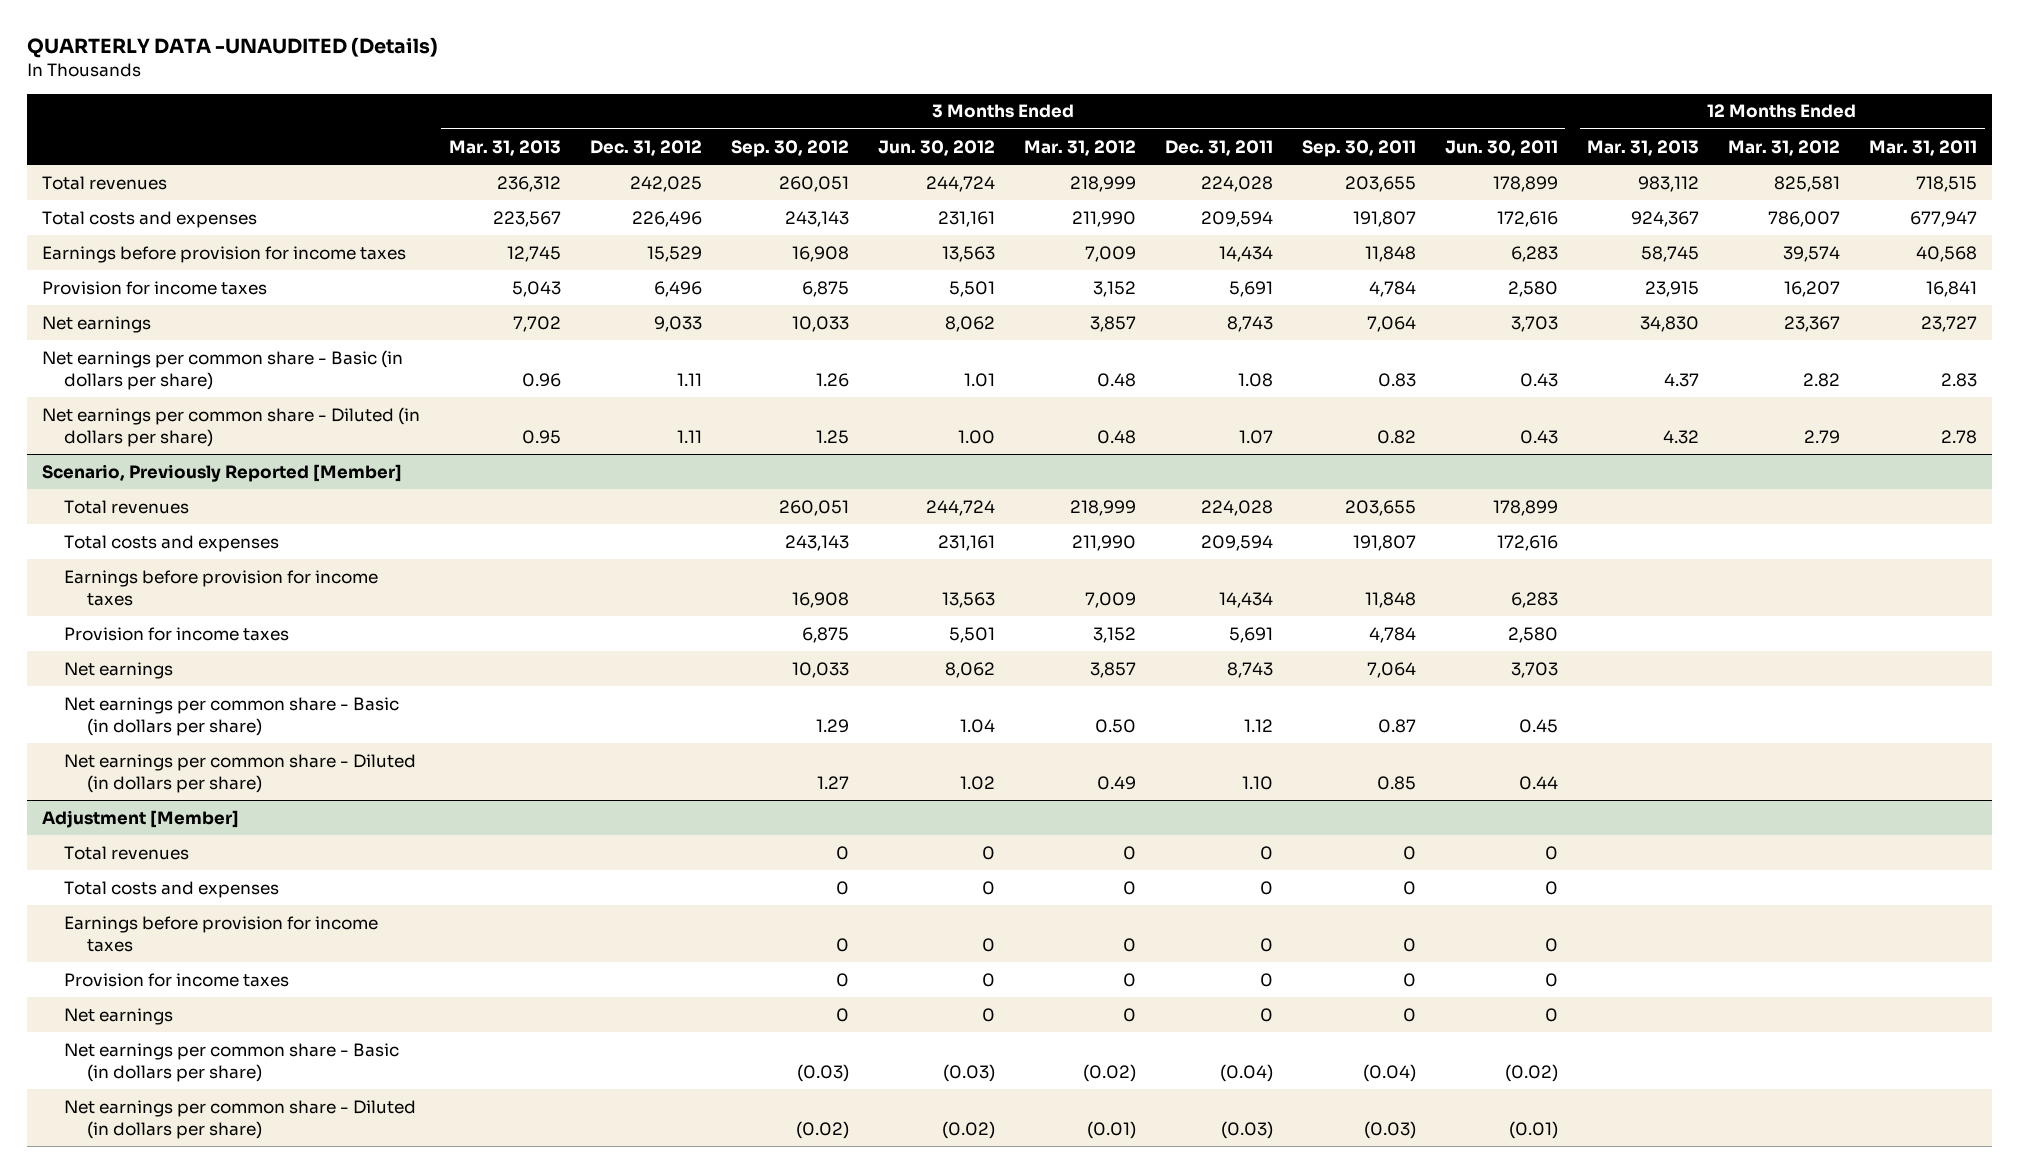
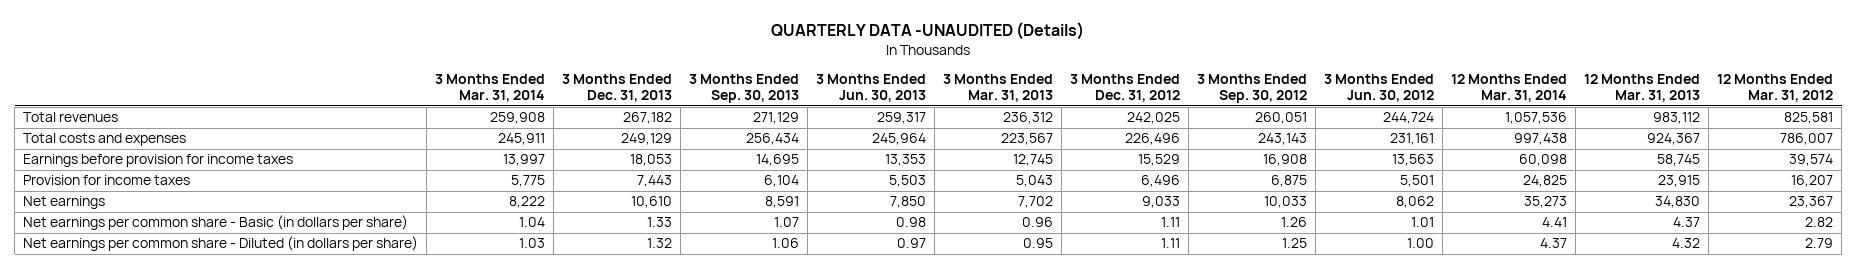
- | 3 Months Ended Mar. 31, 2013 | 3 Months Ended Dec. 31, 2012 | 3 Months Ended Sep. 30, 2012 | 3 Months Ended Jun. 30, 2012 | 3 Months Ended Mar. 31, 2012 | 3 Months Ended Dec. 31, 2011 | 3 Months Ended Sep. 30, 2011 | 3 Months Ended Jun. 30, 2011 | 12 Months Ended Mar. 31, 2013 | 12 Months Ended Mar. 31, 2012 | 12 Months Ended Mar. 31, 2011
+ | 3 Months Ended Mar. 31, 2014 | 3 Months Ended Dec. 31, 2013 | 3 Months Ended Sep. 30, 2013 | 3 Months Ended Jun. 30, 2013 | 3 Months Ended Mar. 31, 2013 | 3 Months Ended Dec. 31, 2012 | 3 Months Ended Sep. 30, 2012 | 3 Months Ended Jun. 30, 2012 | 12 Months Ended Mar. 31, 2014 | 12 Months Ended Mar. 31, 2013 | 12 Months Ended Mar. 31, 2012
- Scenario, Previously Reported [Member]
- Total revenues | | | 260,051 | 244,724 | 218,999 | 224,028 | 203,655 | 178,899 | | |
- Total costs and expenses | | | 243,143 | 231,161 | 211,990 | 209,594 | 191,807 | 172,616 | | |
- Earnings before provision for income taxes | | | 16,908 | 13,563 | 7,009 | 14,434 | 11,848 | 6,283 | | |
- Provision for income taxes | | | 6,875 | 5,501 | 3,152 | 5,691 | 4,784 | 2,580 | | |
- Net earnings | | | 10,033 | 8,062 | 3,857 | 8,743 | 7,064 | 3,703 | | |
- Net earnings per common share - Basic (in dollars per share) | | | 1.29 | 1.04 | 0.50 | 1.12 | 0.87 | 0.45 | | |
- Net earnings per common share - Diluted (in dollars per share) | | | 1.27 | 1.02 | 0.49 | 1.10 | 0.85 | 0.44 | | |
- Adjustment [Member]
- Total revenues | | | 0 | 0 | 0 | 0 | 0 | 0 | | |
- Total costs and expenses | | | 0 | 0 | 0 | 0 | 0 | 0 | | |
- Earnings before provision for income taxes | | | 0 | 0 | 0 | 0 | 0 | 0 | | |
- Provision for income taxes | | | 0 | 0 | 0 | 0 | 0 | 0 | | |
- Net earnings | | | 0 | 0 | 0 | 0 | 0 | 0 | | |
- Net earnings per common share - Basic (in dollars per share) | | | (0.03) | (0.03) | (0.02) | (0.04) | (0.04) | (0.02) | | |
- Net earnings per common share - Diluted (in dollars per share) | | | (0.02) | (0.02) | (0.01) | (0.03) | (0.03) | (0.01) | | |

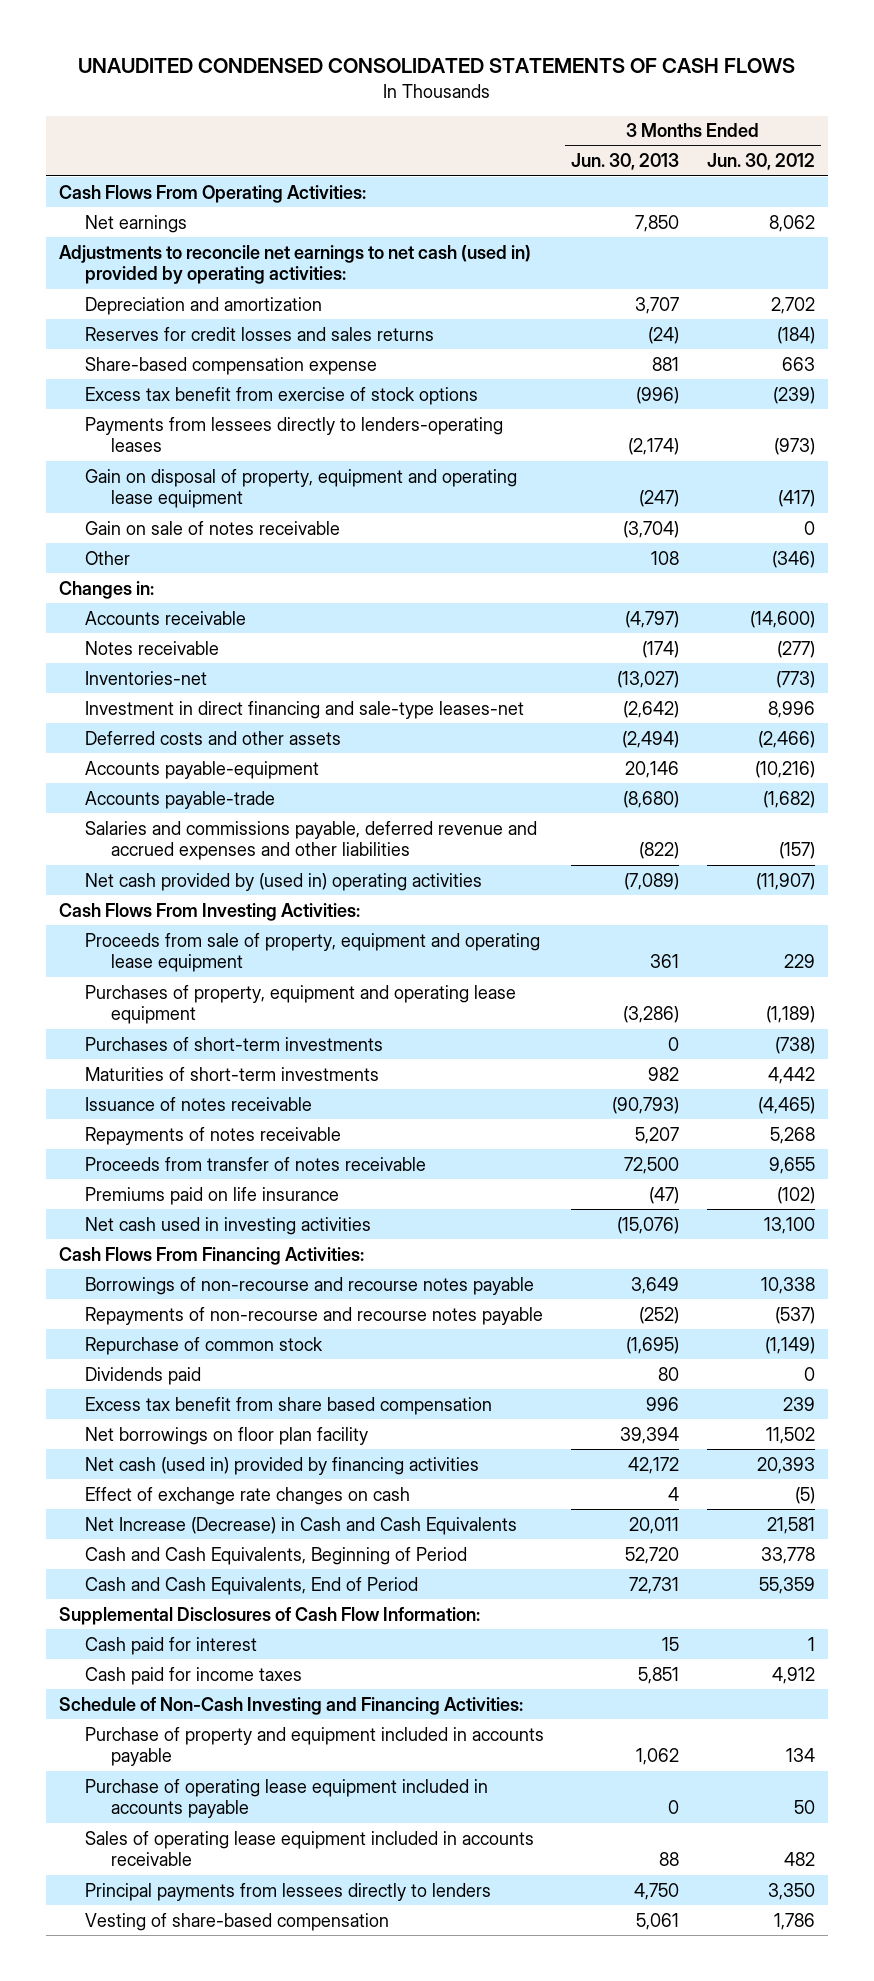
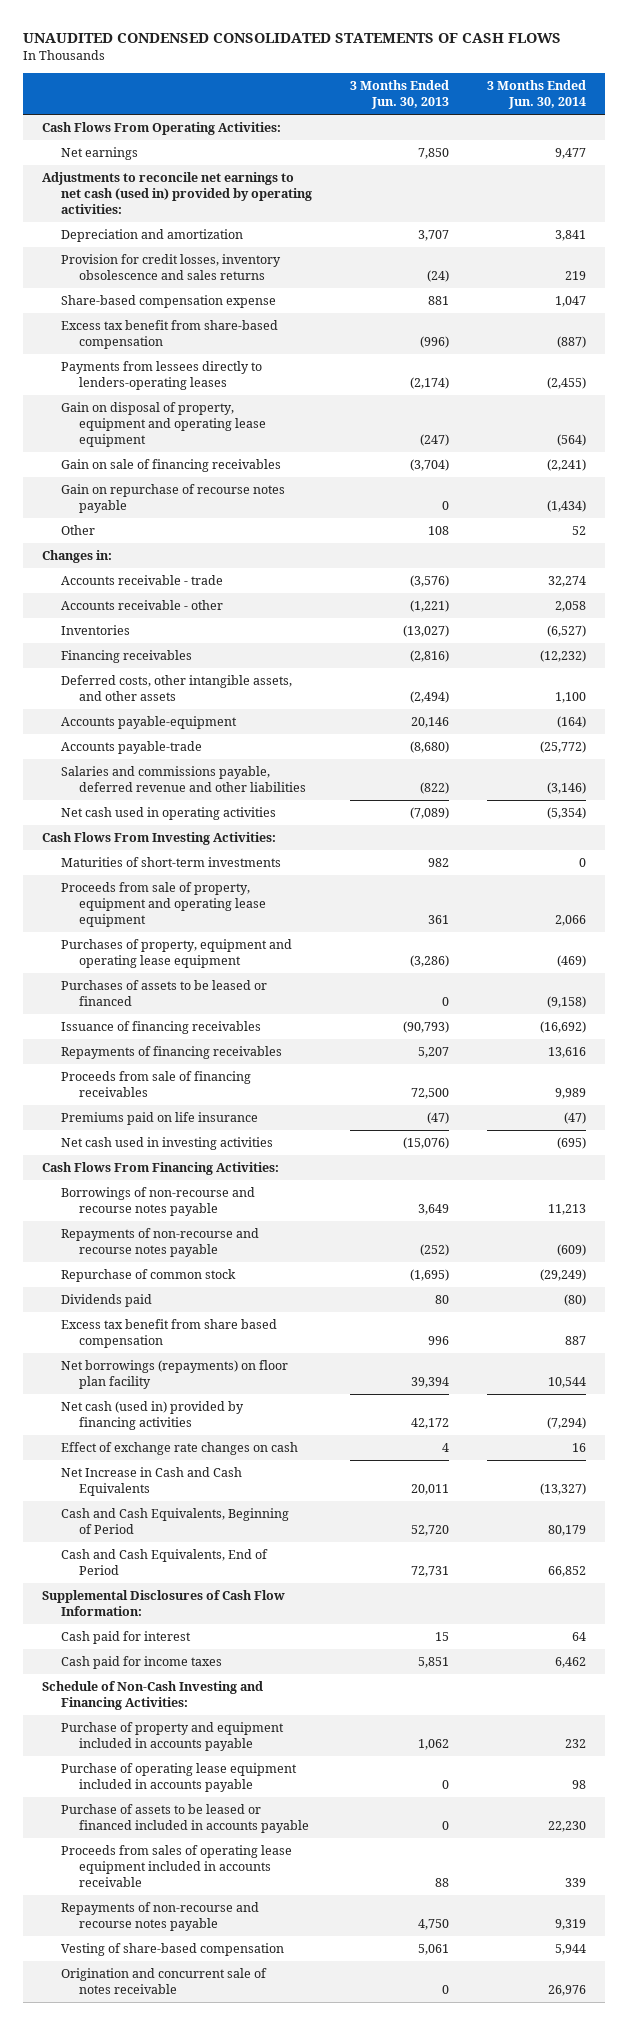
- | 3 Months Ended Jun. 30, 2013 | 3 Months Ended Jun. 30, 2012
+ | 3 Months Ended Jun. 30, 2013 | 3 Months Ended Jun. 30, 2014
- Reserves for credit losses and sales returns | (24) | (184)
+ Provision for credit losses, inventory obsolescence and sales returns | (24) | 219
- Excess tax benefit from exercise of stock options | (996) | (239)
+ Excess tax benefit from share-based compensation | (996) | (887)
- Gain on sale of notes receivable | (3,704) | 0
+ Gain on sale of financing receivables | (3,704) | (2,241)
+ Gain on repurchase of recourse notes payable | 0 | (1,434)
- Accounts receivable | (4,797) | (14,600)
- Notes receivable | (174) | (277)
- Inventories-net | (13,027) | (773)
- Investment in direct financing and sale-type leases-net | (2,642) | 8,996
- Deferred costs and other assets | (2,494) | (2,466)
+ Accounts receivable - trade | (3,576) | 32,274
+ Accounts receivable - other | (1,221) | 2,058
+ Inventories | (13,027) | (6,527)
+ Financing receivables | (2,816) | (12,232)
+ Deferred costs, other intangible assets, and other assets | (2,494) | 1,100
- Salaries and commissions payable, deferred revenue and accrued expenses and other liabilities | (822) | (157)
- Net cash provided by (used in) operating activities | (7,089) | (11,907)
+ Salaries and commissions payable, deferred revenue and other liabilities | (822) | (3,146)
+ Net cash used in operating activities | (7,089) | (5,354)
moved up: Maturities of short-term investments | 982 | 0
- Purchases of short-term investments | 0 | (738)
- Issuance of notes receivable | (90,793) | (4,465)
- Repayments of notes receivable | 5,207 | 5,268
- Proceeds from transfer of notes receivable | 72,500 | 9,655
+ Purchases of assets to be leased or financed | 0 | (9,158)
+ Issuance of financing receivables | (90,793) | (16,692)
+ Repayments of financing receivables | 5,207 | 13,616
+ Proceeds from sale of financing receivables | 72,500 | 9,989
- Net borrowings on floor plan facility | 39,394 | 11,502
+ Net borrowings (repayments) on floor plan facility | 39,394 | 10,544
- Net Increase (Decrease) in Cash and Cash Equivalents | 20,011 | 21,581
+ Net Increase in Cash and Cash Equivalents | 20,011 | (13,327)
- Sales of operating lease equipment included in accounts receivable | 88 | 482
- Principal payments from lessees directly to lenders | 4,750 | 3,350
+ Purchase of assets to be leased or financed included in accounts payable | 0 | 22,230
+ Proceeds from sales of operating lease equipment included in accounts receivable | 88 | 339
+ Repayments of non-recourse and recourse notes payable | 4,750 | 9,319
+ Origination and concurrent sale of notes receivable | 0 | 26,976

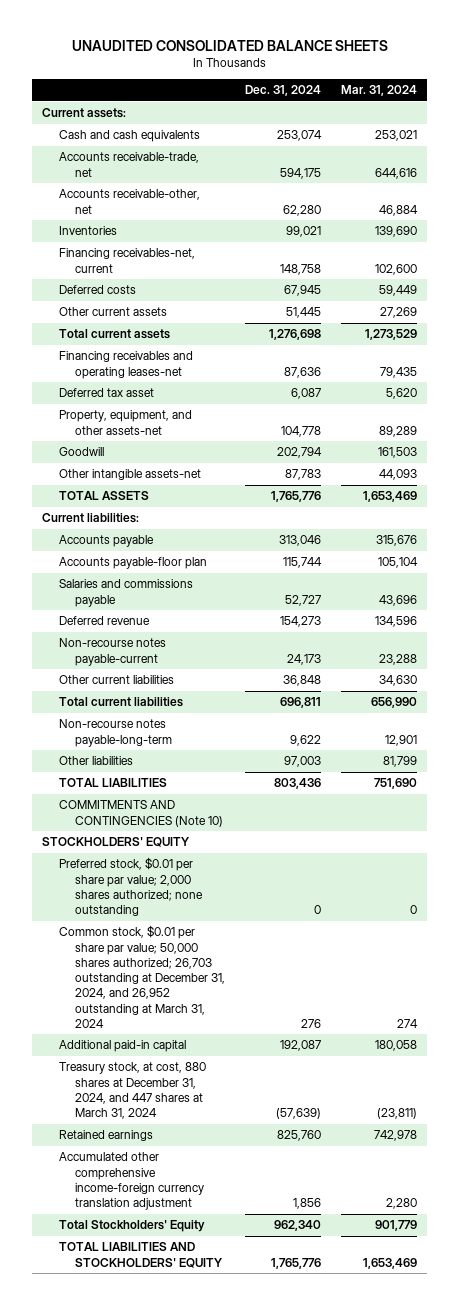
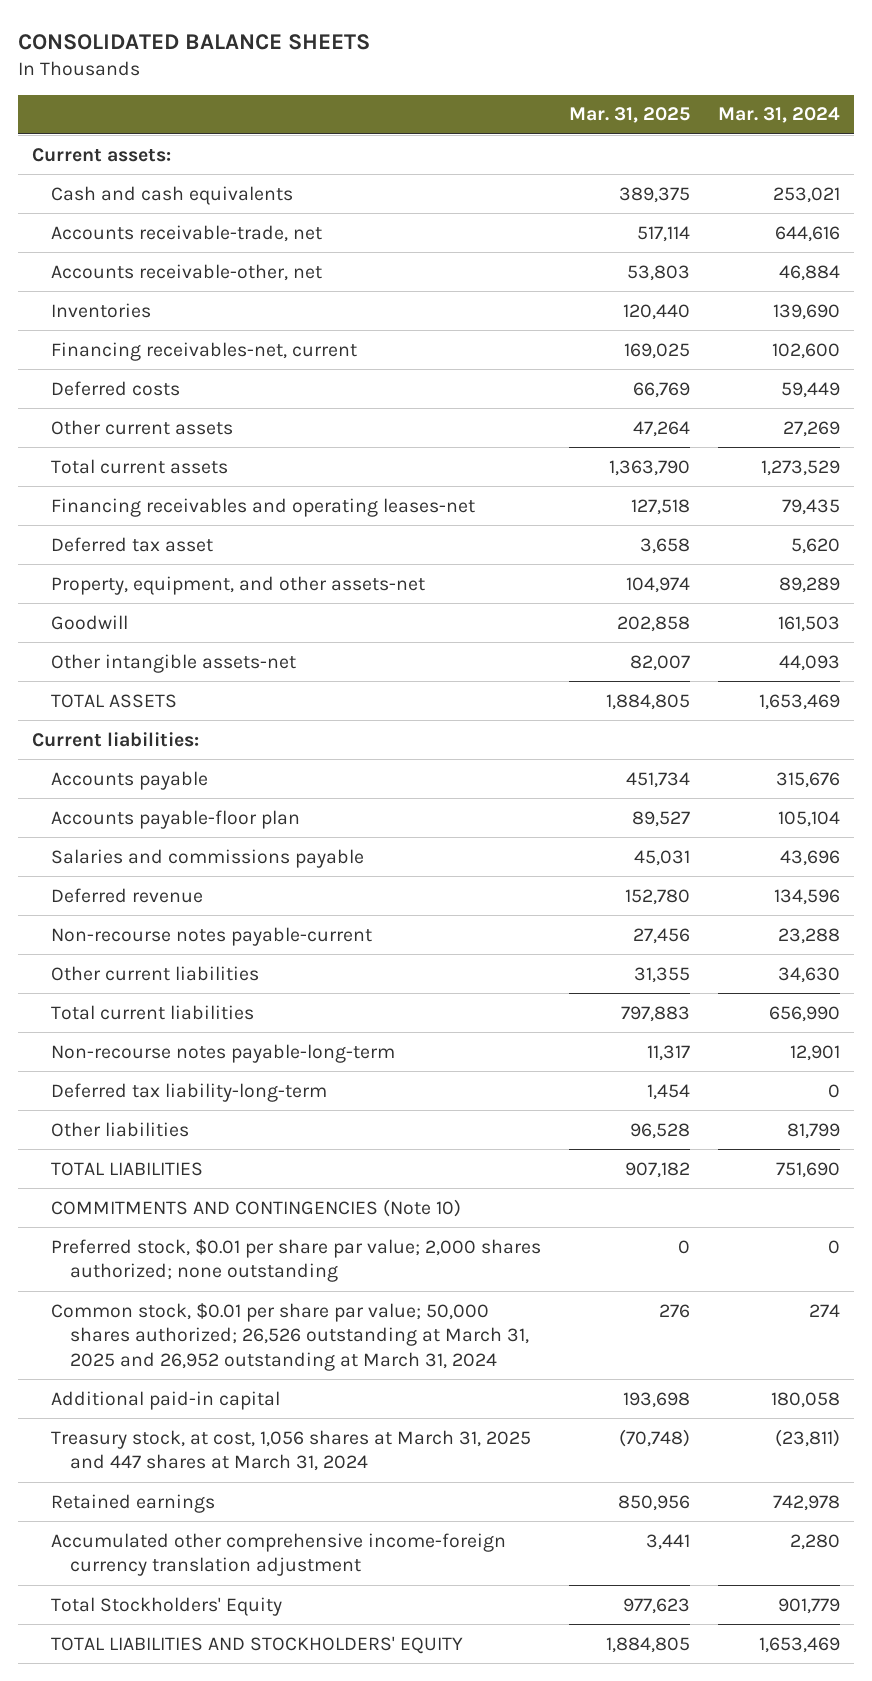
- UNAUDITED CONSOLIDATED BALANCE SHEETS
+ CONSOLIDATED BALANCE SHEETS
- | Dec. 31, 2024 | Mar. 31, 2024
+ | Mar. 31, 2025 | Mar. 31, 2024
+ Deferred tax liability-long-term | 1,454 | 0
- STOCKHOLDERS' EQUITY
- Common stock, $0.01 per share par value; 50,000 shares authorized; 26,703 outstanding at December 31, 2024, and 26,952 outstanding at March 31, 2024 | 276 | 274
+ Common stock, $0.01 per share par value; 50,000 shares authorized; 26,526 outstanding at March 31, 2025 and 26,952 outstanding at March 31, 2024 | 276 | 274
- Treasury stock, at cost, 880 shares at December 31, 2024, and 447 shares at March 31, 2024 | (57,639) | (23,811)
+ Treasury stock, at cost, 1,056 shares at March 31, 2025 and 447 shares at March 31, 2024 | (70,748) | (23,811)

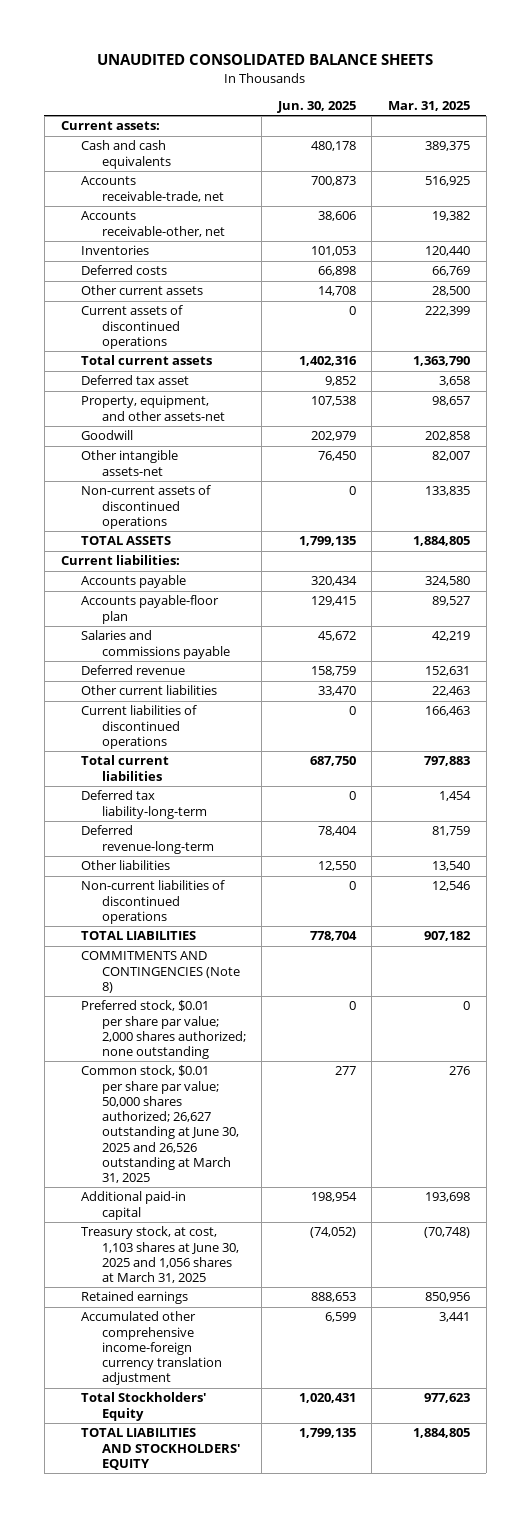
- CONSOLIDATED BALANCE SHEETS
+ UNAUDITED CONSOLIDATED BALANCE SHEETS
- | Mar. 31, 2025 | Mar. 31, 2024
+ | Jun. 30, 2025 | Mar. 31, 2025
- Accounts receivable-trade, net | 517,114 | 644,616
- Accounts receivable-other, net | 53,803 | 46,884
+ Accounts receivable-trade, net | 700,873 | 516,925
+ Accounts receivable-other, net | 38,606 | 19,382
- Financing receivables-net, current | 169,025 | 102,600
- Other current assets | 47,264 | 27,269
+ Other current assets | 14,708 | 28,500
+ Current assets of discontinued operations | 0 | 222,399
- Financing receivables and operating leases-net | 127,518 | 79,435
- Property, equipment, and other assets-net | 104,974 | 89,289
+ Property, equipment, and other assets-net | 107,538 | 98,657
+ Non-current assets of discontinued operations | 0 | 133,835
- Accounts payable | 451,734 | 315,676
+ Accounts payable | 320,434 | 324,580
- Salaries and commissions payable | 45,031 | 43,696
- Deferred revenue | 152,780 | 134,596
- Non-recourse notes payable-current | 27,456 | 23,288
- Other current liabilities | 31,355 | 34,630
+ Salaries and commissions payable | 45,672 | 42,219
+ Deferred revenue | 158,759 | 152,631
+ Other current liabilities | 33,470 | 22,463
+ Current liabilities of discontinued operations | 0 | 166,463
- Non-recourse notes payable-long-term | 11,317 | 12,901
- Other liabilities | 96,528 | 81,799
+ Deferred revenue-long-term | 78,404 | 81,759
+ Other liabilities | 12,550 | 13,540
+ Non-current liabilities of discontinued operations | 0 | 12,546
- COMMITMENTS AND CONTINGENCIES (Note 10)
+ COMMITMENTS AND CONTINGENCIES (Note 8)
- Common stock, $0.01 per share par value; 50,000 shares authorized; 26,526 outstanding at March 31, 2025 and 26,952 outstanding at March 31, 2024 | 276 | 274
+ Common stock, $0.01 per share par value; 50,000 shares authorized; 26,627 outstanding at June 30, 2025 and 26,526 outstanding at March 31, 2025 | 277 | 276
- Treasury stock, at cost, 1,056 shares at March 31, 2025 and 447 shares at March 31, 2024 | (70,748) | (23,811)
+ Treasury stock, at cost, 1,103 shares at June 30, 2025 and 1,056 shares at March 31, 2025 | (74,052) | (70,748)

